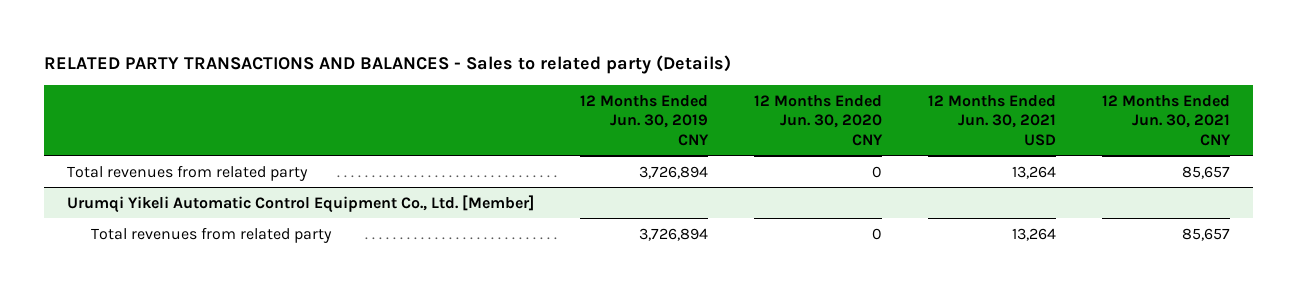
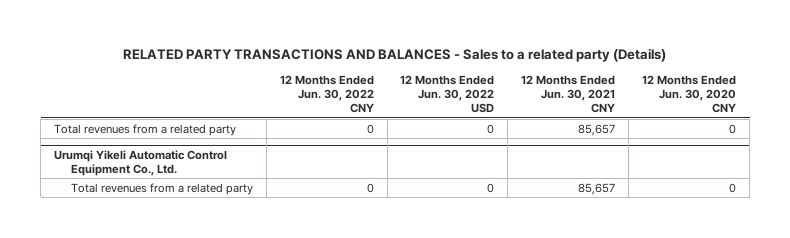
- RELATED PARTY TRANSACTIONS AND BALANCES - Sales to related party (Details)
+ RELATED PARTY TRANSACTIONS AND BALANCES - Sales to a related party (Details)
- | 12 Months Ended Jun. 30, 2019 CNY | 12 Months Ended Jun. 30, 2020 CNY | 12 Months Ended Jun. 30, 2021 USD | 12 Months Ended Jun. 30, 2021 CNY
+ | 12 Months Ended Jun. 30, 2022 CNY | 12 Months Ended Jun. 30, 2022 USD | 12 Months Ended Jun. 30, 2021 CNY | 12 Months Ended Jun. 30, 2020 CNY
- Total revenues from related party | 3,726,894 | 0 | 13,264 | 85,657
- Urumqi Yikeli Automatic Control Equipment Co., Ltd. [Member]
- Total revenues from related party | 3,726,894 | 0 | 13,264 | 85,657
+ Total revenues from a related party | 0 | 0 | 85,657 | 0
+ Urumqi Yikeli Automatic Control Equipment Co., Ltd.
+ Total revenues from a related party | 0 | 0 | 85,657 | 0

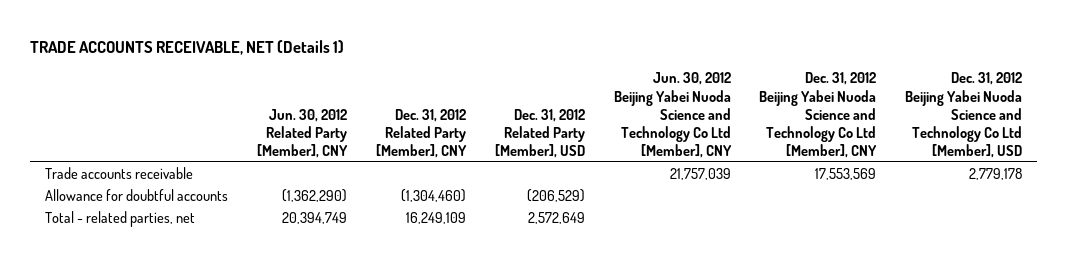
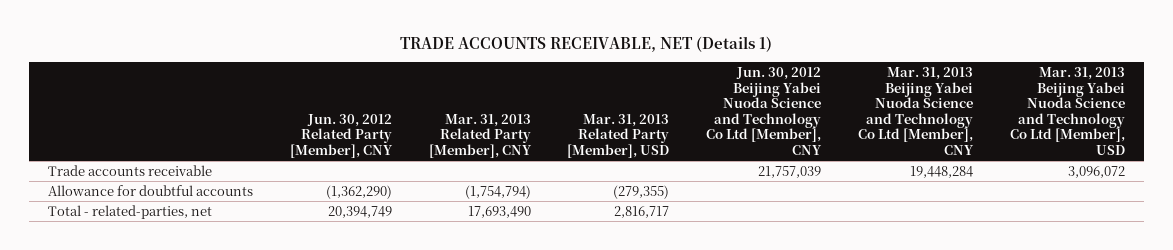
- | Jun. 30, 2012 Related Party [Member], CNY | Dec. 31, 2012 Related Party [Member], CNY | Dec. 31, 2012 Related Party [Member], USD | Jun. 30, 2012 Beijing Yabei Nuoda Science and Technology Co Ltd [Member], CNY | Dec. 31, 2012 Beijing Yabei Nuoda Science and Technology Co Ltd [Member], CNY | Dec. 31, 2012 Beijing Yabei Nuoda Science and Technology Co Ltd [Member], USD
+ | Jun. 30, 2012 Related Party [Member], CNY | Mar. 31, 2013 Related Party [Member], CNY | Mar. 31, 2013 Related Party [Member], USD | Jun. 30, 2012 Beijing Yabei Nuoda Science and Technology Co Ltd [Member], CNY | Mar. 31, 2013 Beijing Yabei Nuoda Science and Technology Co Ltd [Member], CNY | Mar. 31, 2013 Beijing Yabei Nuoda Science and Technology Co Ltd [Member], USD
- Total - related parties, net | 20,394,749 | 16,249,109 | 2,572,649 | | |
+ Total - related-parties, net | 20,394,749 | 17,693,490 | 2,816,717 | | |

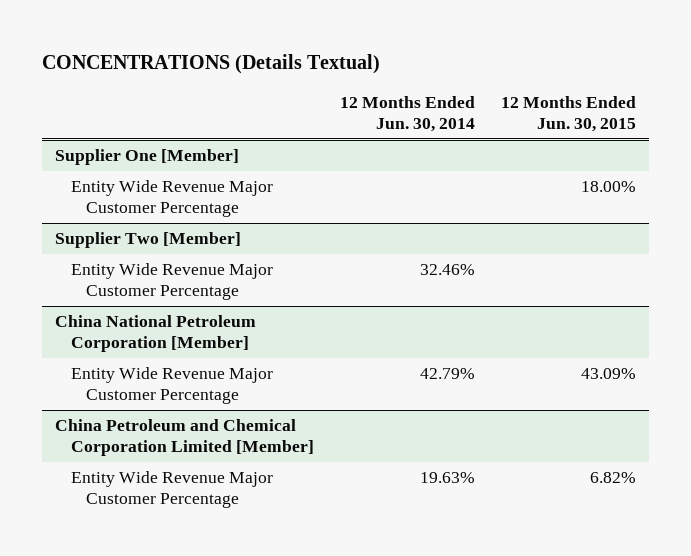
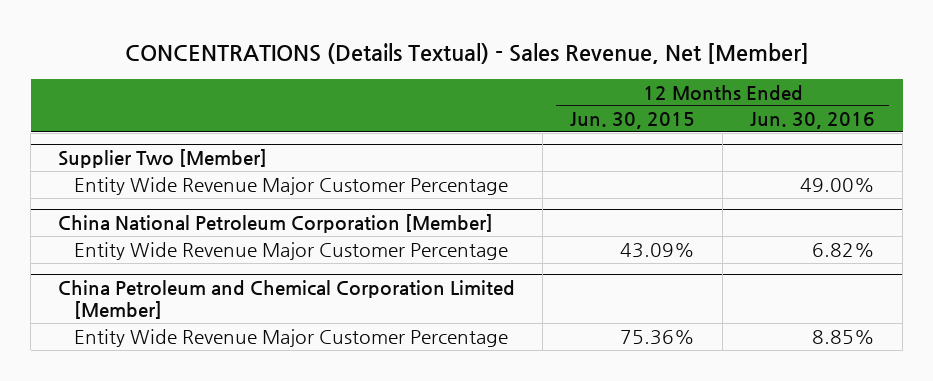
- CONCENTRATIONS (Details Textual)
+ CONCENTRATIONS (Details Textual) - Sales Revenue, Net [Member]
- | 12 Months Ended Jun. 30, 2014 | 12 Months Ended Jun. 30, 2015
+ | 12 Months Ended Jun. 30, 2015 | 12 Months Ended Jun. 30, 2016
- Supplier One [Member]
- Entity Wide Revenue Major Customer Percentage | | 18.00%
@ China Petroleum and Chemical Corporation Limited [Member]
- Entity Wide Revenue Major Customer Percentage | 19.63% | 6.82%
+ Entity Wide Revenue Major Customer Percentage | 75.36% | 8.85%

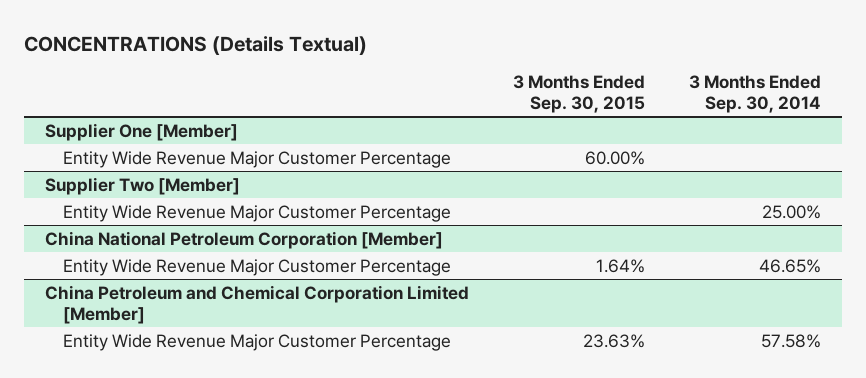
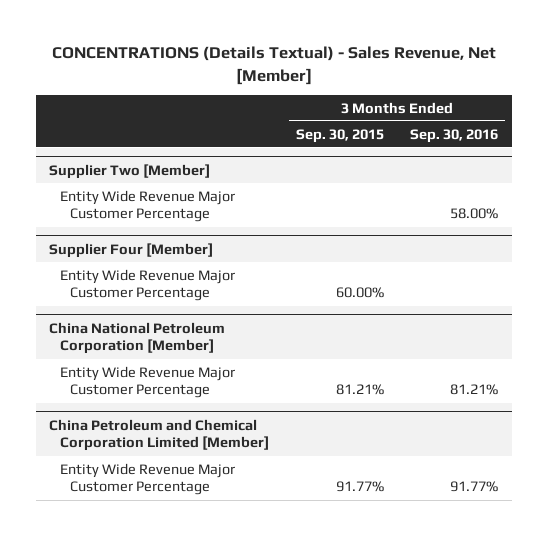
- CONCENTRATIONS (Details Textual)
+ CONCENTRATIONS (Details Textual) - Sales Revenue, Net [Member]
- | 3 Months Ended Sep. 30, 2015 | 3 Months Ended Sep. 30, 2014
+ | 3 Months Ended Sep. 30, 2015 | 3 Months Ended Sep. 30, 2016
- Supplier One [Member]
- Entity Wide Revenue Major Customer Percentage | 60.00% |
+ Supplier Four [Member]
+ Entity Wide Revenue Major Customer Percentage | 60.00% |
@ China National Petroleum Corporation [Member]
- Entity Wide Revenue Major Customer Percentage | 1.64% | 46.65%
+ Entity Wide Revenue Major Customer Percentage | 81.21% | 81.21%
@ China Petroleum and Chemical Corporation Limited [Member]
- Entity Wide Revenue Major Customer Percentage | 23.63% | 57.58%
+ Entity Wide Revenue Major Customer Percentage | 91.77% | 91.77%

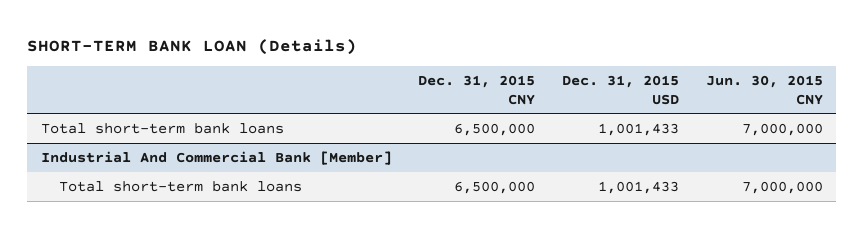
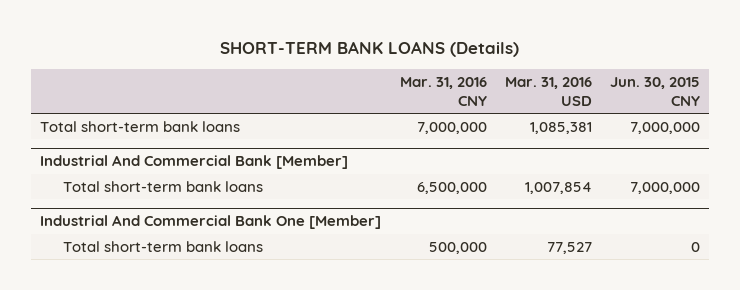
- SHORT-TERM BANK LOAN (Details)
+ SHORT-TERM BANK LOANS (Details)
- | Dec. 31, 2015 CNY | Dec. 31, 2015 USD | Jun. 30, 2015 CNY
+ | Mar. 31, 2016 CNY | Mar. 31, 2016 USD | Jun. 30, 2015 CNY
+ Industrial And Commercial Bank One [Member]
+ Total short-term bank loans | 500,000 | 77,527 | 0

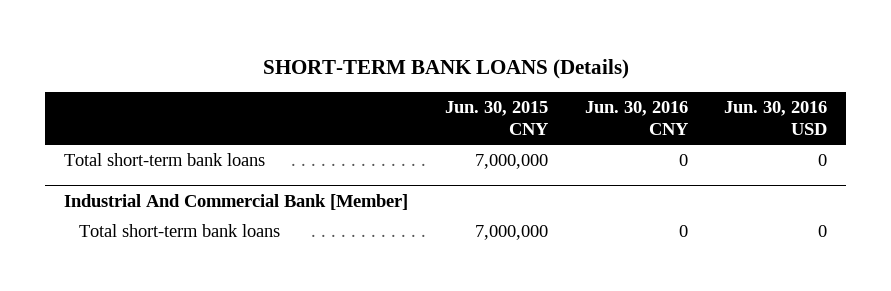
- | Mar. 31, 2016 CNY | Mar. 31, 2016 USD | Jun. 30, 2015 CNY
+ | Jun. 30, 2015 CNY | Jun. 30, 2016 CNY | Jun. 30, 2016 USD
- Industrial And Commercial Bank One [Member]
- Total short-term bank loans | 500,000 | 77,527 | 0

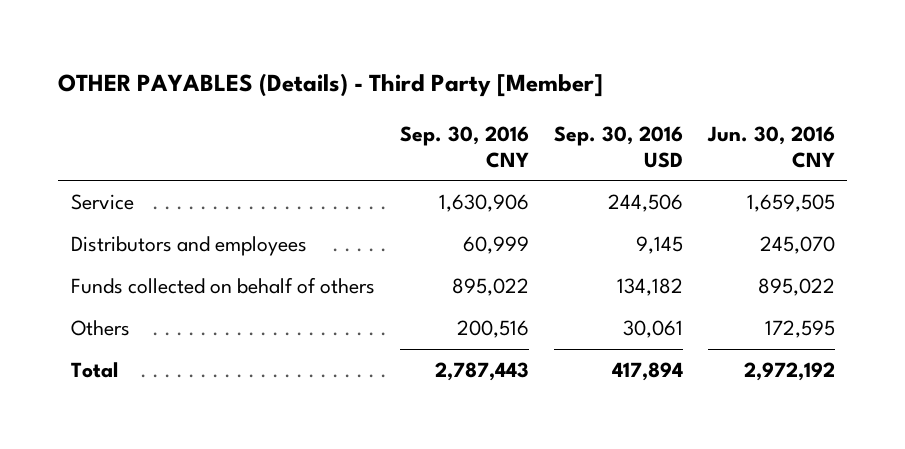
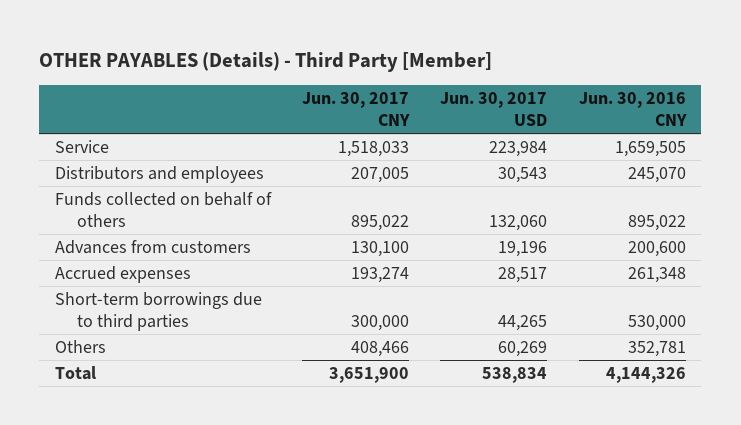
- | Sep. 30, 2016 CNY | Sep. 30, 2016 USD | Jun. 30, 2016 CNY
+ | Jun. 30, 2017 CNY | Jun. 30, 2017 USD | Jun. 30, 2016 CNY
- Others | 200,516 | 30,061 | 172,595
- Total | 2,787,443 | 417,894 | 2,972,192
+ Advances from customers | 130,100 | 19,196 | 200,600
+ Accrued expenses | 193,274 | 28,517 | 261,348
+ Short-term borrowings due to third parties | 300,000 | 44,265 | 530,000
+ Others | 408,466 | 60,269 | 352,781
+ Total | 3,651,900 | 538,834 | 4,144,326

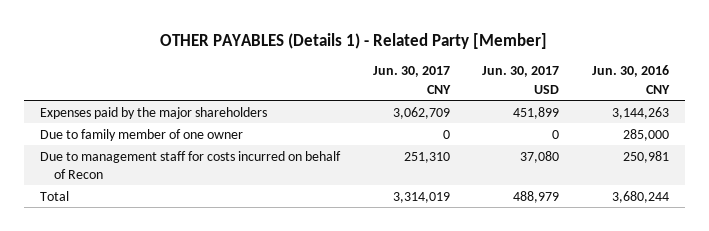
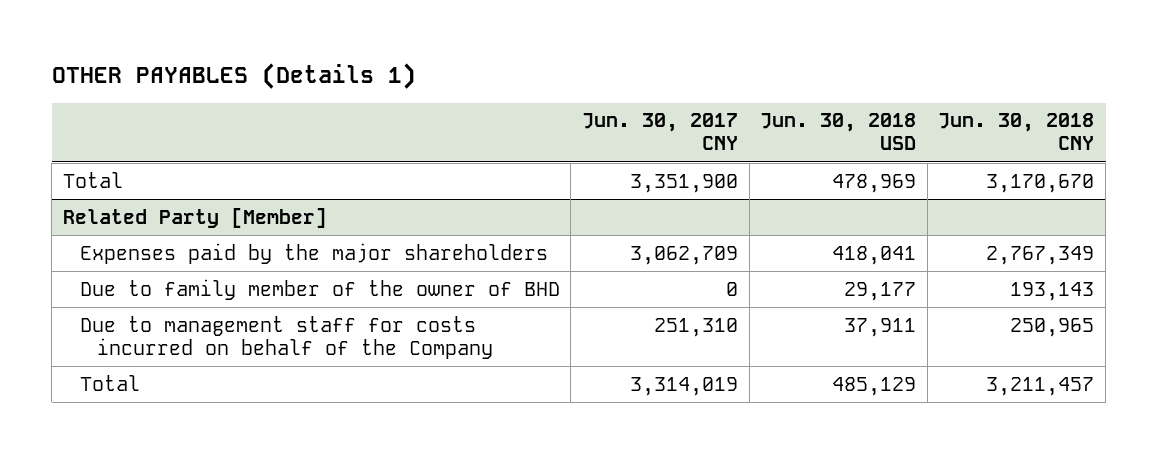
- OTHER PAYABLES (Details 1) - Related Party [Member]
+ OTHER PAYABLES (Details 1)
- | Jun. 30, 2017 CNY | Jun. 30, 2017 USD | Jun. 30, 2016 CNY
+ | Jun. 30, 2017 CNY | Jun. 30, 2018 USD | Jun. 30, 2018 CNY
+ Total | 3,351,900 | 478,969 | 3,170,670
+ Related Party [Member]
- Due to family member of one owner | 0 | 0 | 285,000
- Due to management staff for costs incurred on behalf of Recon | 251,310 | 37,080 | 250,981
+ Due to family member of the owner of BHD | 0 | 29,177 | 193,143
+ Due to management staff for costs incurred on behalf of the Company | 251,310 | 37,911 | 250,965

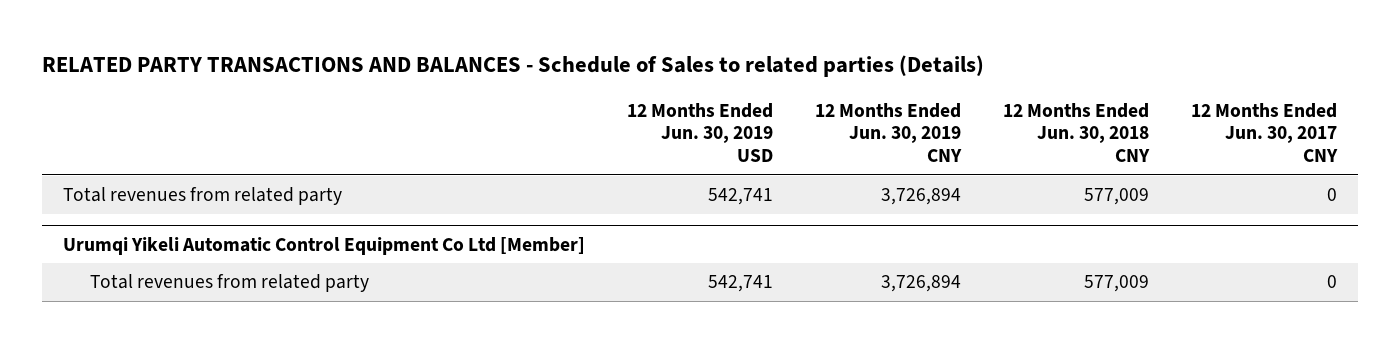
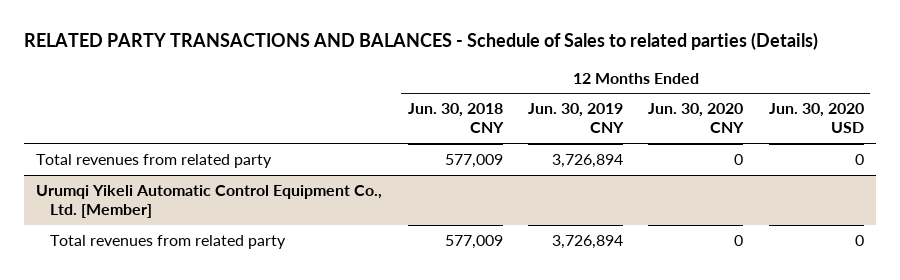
- | 12 Months Ended Jun. 30, 2019 USD | 12 Months Ended Jun. 30, 2019 CNY | 12 Months Ended Jun. 30, 2018 CNY | 12 Months Ended Jun. 30, 2017 CNY
+ | 12 Months Ended Jun. 30, 2018 CNY | 12 Months Ended Jun. 30, 2019 CNY | 12 Months Ended Jun. 30, 2020 CNY | 12 Months Ended Jun. 30, 2020 USD
- Urumqi Yikeli Automatic Control Equipment Co Ltd [Member]
+ Urumqi Yikeli Automatic Control Equipment Co., Ltd. [Member]

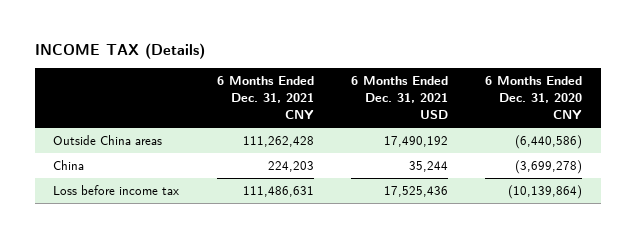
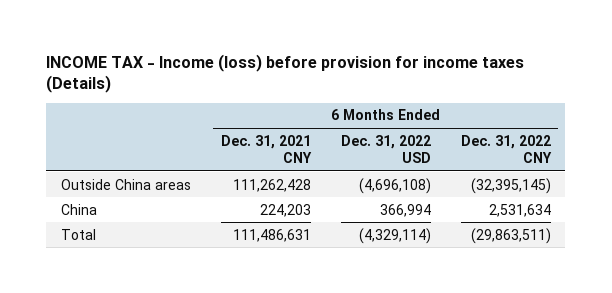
- INCOME TAX (Details)
+ INCOME TAX - Income (loss) before provision for income taxes (Details)
- | 6 Months Ended Dec. 31, 2021 CNY | 6 Months Ended Dec. 31, 2021 USD | 6 Months Ended Dec. 31, 2020 CNY
+ | 6 Months Ended Dec. 31, 2021 CNY | 6 Months Ended Dec. 31, 2022 USD | 6 Months Ended Dec. 31, 2022 CNY
- Loss before income tax | 111,486,631 | 17,525,436 | (10,139,864)
+ Total | 111,486,631 | (4,329,114) | (29,863,511)

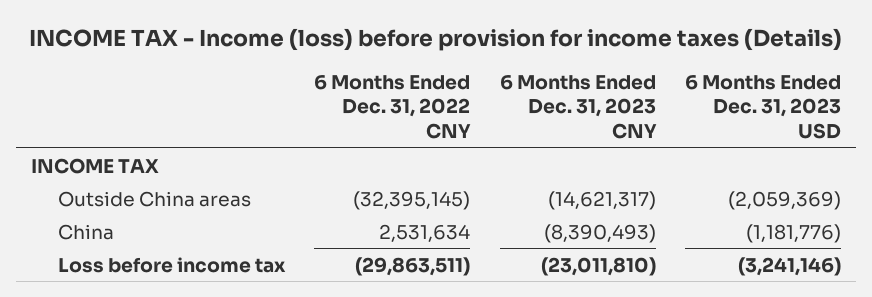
- | 6 Months Ended Dec. 31, 2021 CNY | 6 Months Ended Dec. 31, 2022 USD | 6 Months Ended Dec. 31, 2022 CNY
+ | 6 Months Ended Dec. 31, 2022 CNY | 6 Months Ended Dec. 31, 2023 CNY | 6 Months Ended Dec. 31, 2023 USD
+ INCOME TAX
- Total | 111,486,631 | (4,329,114) | (29,863,511)
+ Loss before income tax | (29,863,511) | (23,011,810) | (3,241,146)

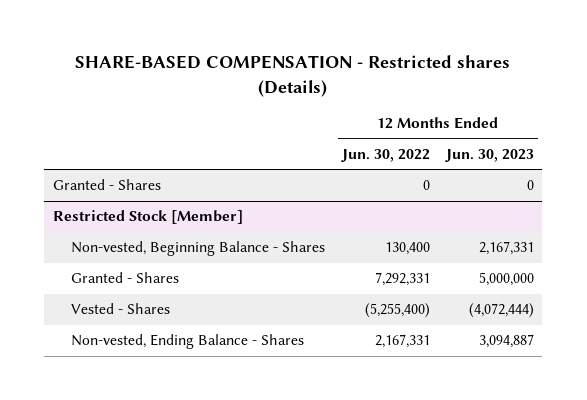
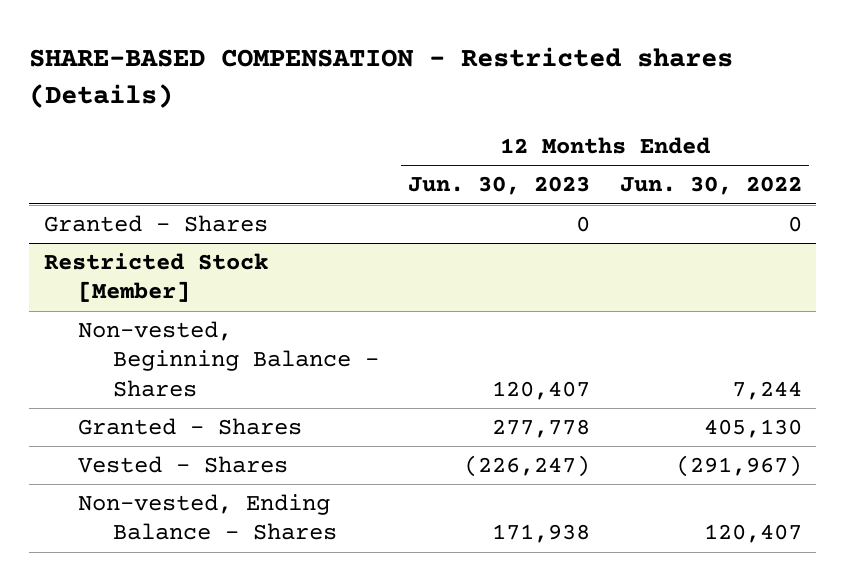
- | 12 Months Ended Jun. 30, 2022 | 12 Months Ended Jun. 30, 2023
+ | 12 Months Ended Jun. 30, 2023 | 12 Months Ended Jun. 30, 2022
@ Restricted Stock [Member]
- Non-vested, Beginning Balance - Shares | 130,400 | 2,167,331
- Granted - Shares | 7,292,331 | 5,000,000
- Vested - Shares | (5,255,400) | (4,072,444)
- Non-vested, Ending Balance - Shares | 2,167,331 | 3,094,887
+ Non-vested, Beginning Balance - Shares | 120,407 | 7,244
+ Granted - Shares | 277,778 | 405,130
+ Vested - Shares | (226,247) | (291,967)
+ Non-vested, Ending Balance - Shares | 171,938 | 120,407

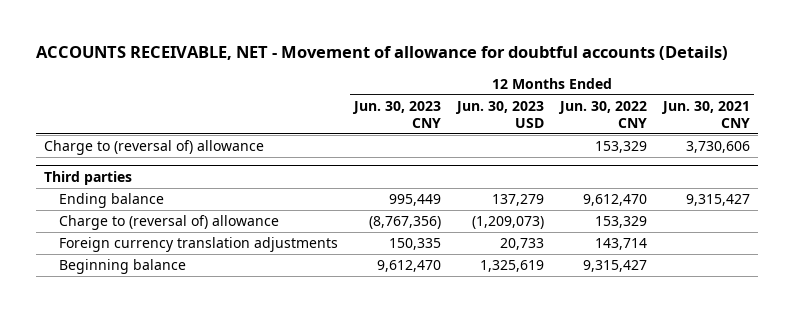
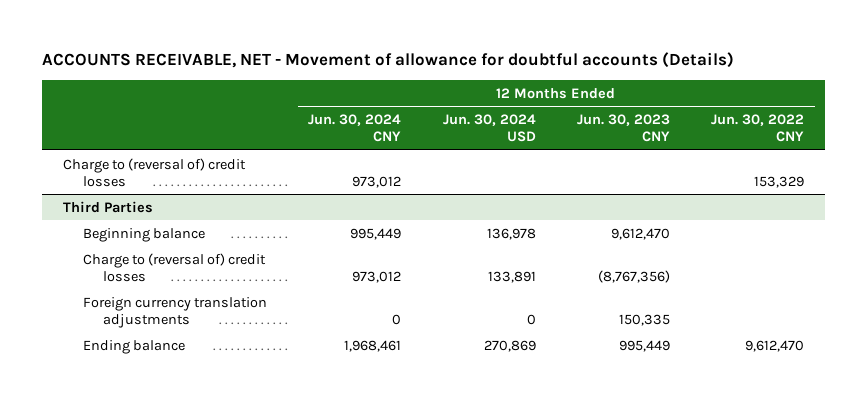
- | 12 Months Ended Jun. 30, 2023 CNY | 12 Months Ended Jun. 30, 2023 USD | 12 Months Ended Jun. 30, 2022 CNY | 12 Months Ended Jun. 30, 2021 CNY
+ | 12 Months Ended Jun. 30, 2024 CNY | 12 Months Ended Jun. 30, 2024 USD | 12 Months Ended Jun. 30, 2023 CNY | 12 Months Ended Jun. 30, 2022 CNY
- Charge to (reversal of) allowance | | | 153,329 | 3,730,606
- Third parties
+ Charge to (reversal of) credit losses | 973,012 | | | 153,329
+ Third Parties
+ Beginning balance | 995,449 | 136,978 | 9,612,470 |
+ Charge to (reversal of) credit losses | 973,012 | 133,891 | (8,767,356) |
+ Foreign currency translation adjustments | 0 | 0 | 150,335 |
- Charge to (reversal of) allowance | (8,767,356) | (1,209,073) | 153,329 |
- Foreign currency translation adjustments | 150,335 | 20,733 | 143,714 |
- Beginning balance | 9,612,470 | 1,325,619 | 9,315,427 |

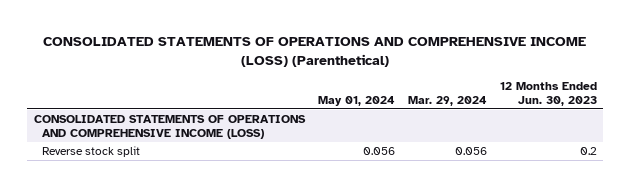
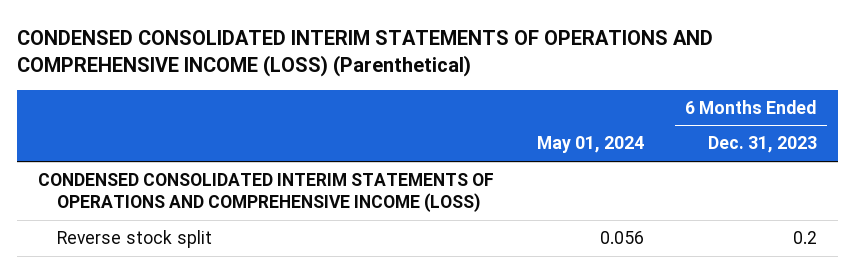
- CONSOLIDATED STATEMENTS OF OPERATIONS AND COMPREHENSIVE INCOME (LOSS) (Parenthetical)
+ CONDENSED CONSOLIDATED INTERIM STATEMENTS OF OPERATIONS AND COMPREHENSIVE INCOME (LOSS) (Parenthetical)
- | May 01, 2024 | Mar. 29, 2024 | 12 Months Ended Jun. 30, 2023
+ | May 01, 2024 | 6 Months Ended Dec. 31, 2023
- CONSOLIDATED STATEMENTS OF OPERATIONS AND COMPREHENSIVE INCOME (LOSS)
+ CONDENSED CONSOLIDATED INTERIM STATEMENTS OF OPERATIONS AND COMPREHENSIVE INCOME (LOSS)

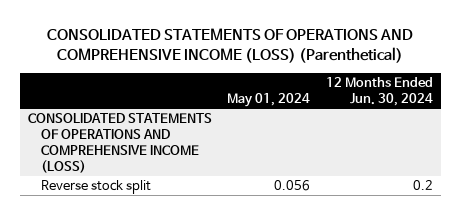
- CONDENSED CONSOLIDATED INTERIM STATEMENTS OF OPERATIONS AND COMPREHENSIVE INCOME (LOSS) (Parenthetical)
+ CONSOLIDATED STATEMENTS OF OPERATIONS AND COMPREHENSIVE INCOME (LOSS) (Parenthetical)
- | May 01, 2024 | 6 Months Ended Dec. 31, 2023
+ | May 01, 2024 | 12 Months Ended Jun. 30, 2024
- CONDENSED CONSOLIDATED INTERIM STATEMENTS OF OPERATIONS AND COMPREHENSIVE INCOME (LOSS)
+ CONSOLIDATED STATEMENTS OF OPERATIONS AND COMPREHENSIVE INCOME (LOSS)

